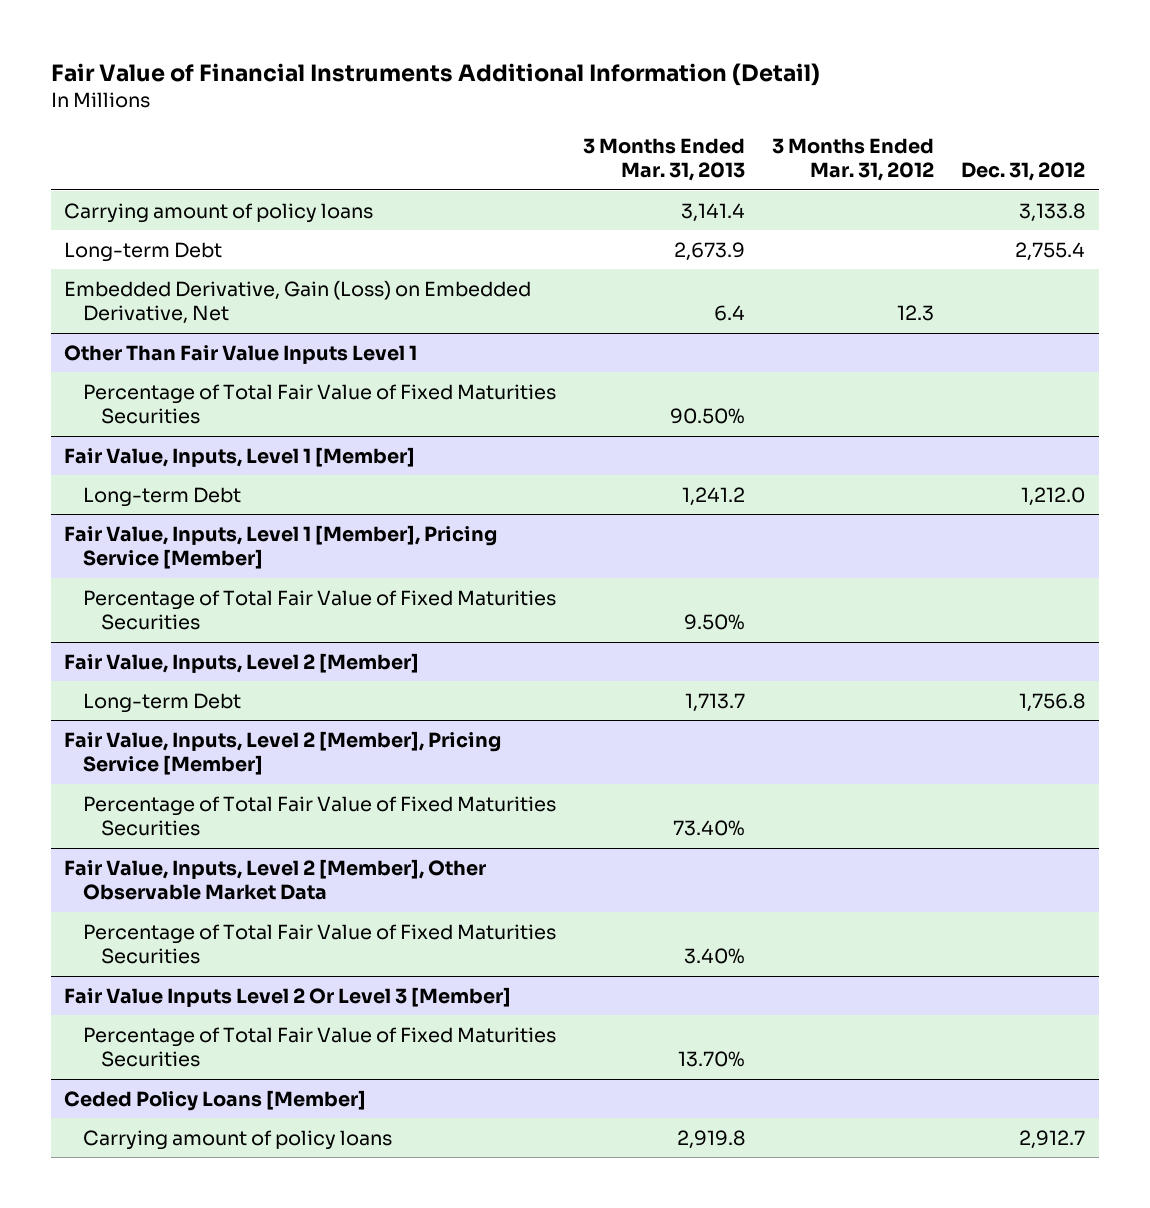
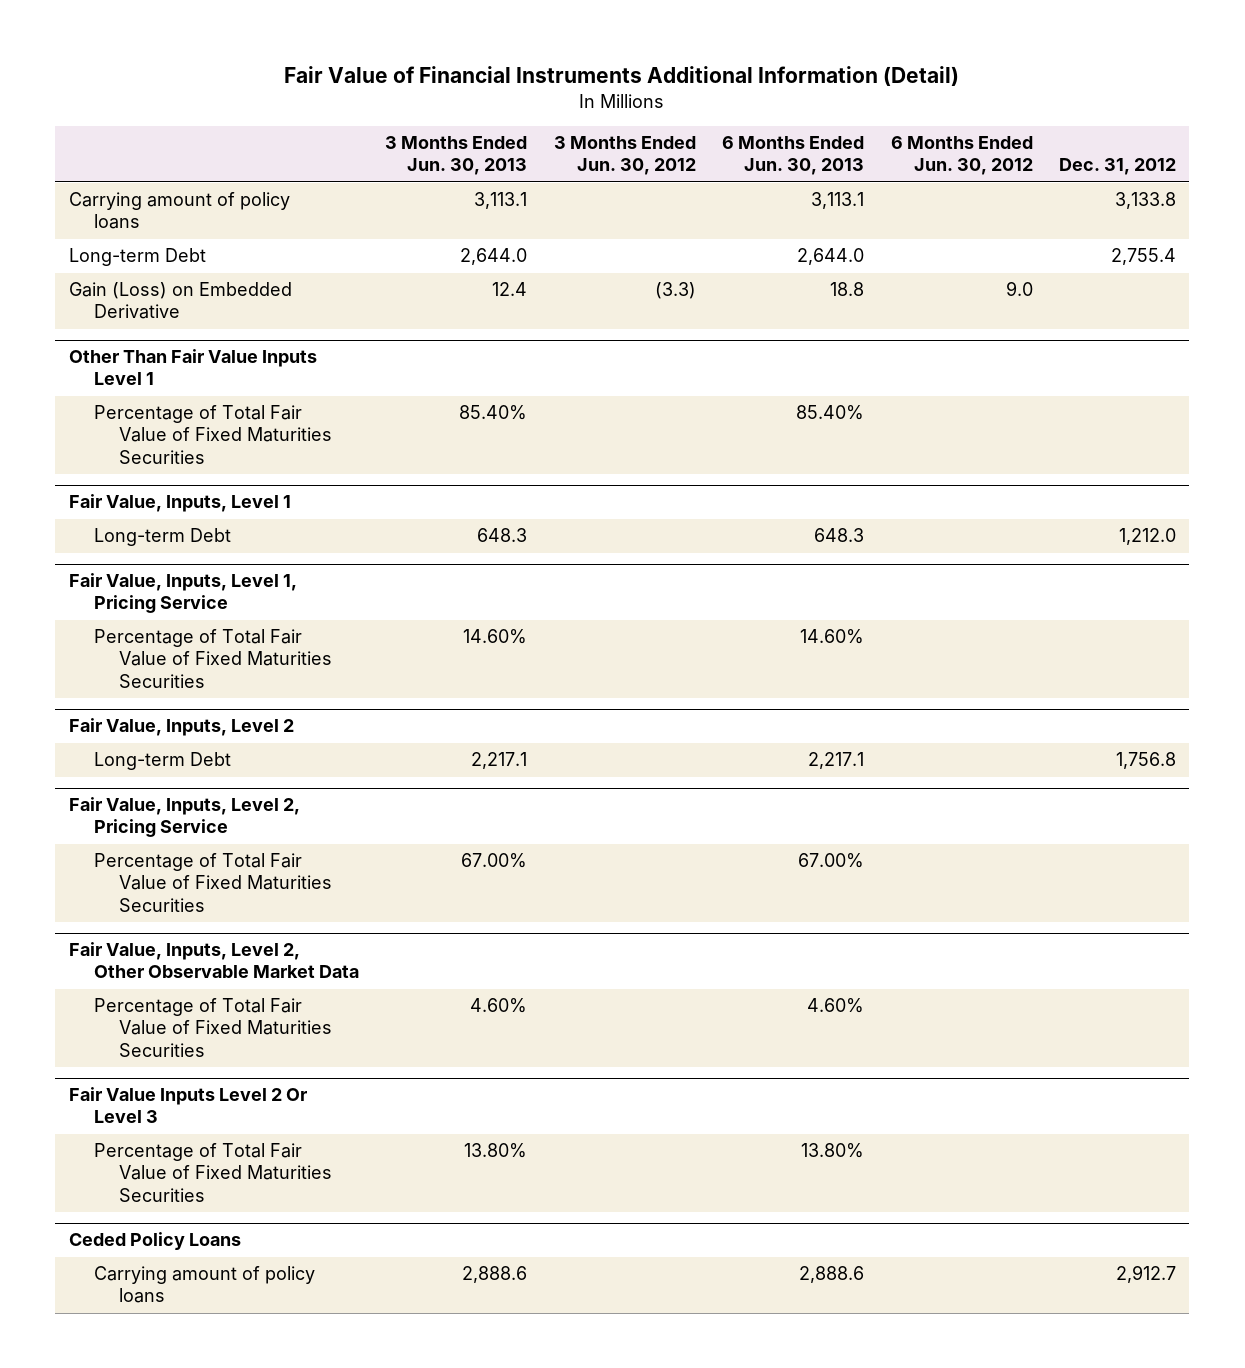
- | 3 Months Ended Mar. 31, 2013 | 3 Months Ended Mar. 31, 2012 | Dec. 31, 2012
+ | 3 Months Ended Jun. 30, 2013 | 3 Months Ended Jun. 30, 2012 | 6 Months Ended Jun. 30, 2013 | 6 Months Ended Jun. 30, 2012 | Dec. 31, 2012
- Embedded Derivative, Gain (Loss) on Embedded Derivative, Net | 6.4 | 12.3 |
+ Gain (Loss) on Embedded Derivative | 12.4 | (3.3) | 18.8 | 9.0 |
- Fair Value, Inputs, Level 1 [Member]
+ Fair Value, Inputs, Level 1
- Fair Value, Inputs, Level 1 [Member], Pricing Service [Member]
+ Fair Value, Inputs, Level 1, Pricing Service
- Fair Value, Inputs, Level 2 [Member]
+ Fair Value, Inputs, Level 2
- Fair Value, Inputs, Level 2 [Member], Pricing Service [Member]
+ Fair Value, Inputs, Level 2, Pricing Service
- Fair Value, Inputs, Level 2 [Member], Other Observable Market Data
+ Fair Value, Inputs, Level 2, Other Observable Market Data
- Fair Value Inputs Level 2 Or Level 3 [Member]
+ Fair Value Inputs Level 2 Or Level 3
- Ceded Policy Loans [Member]
+ Ceded Policy Loans

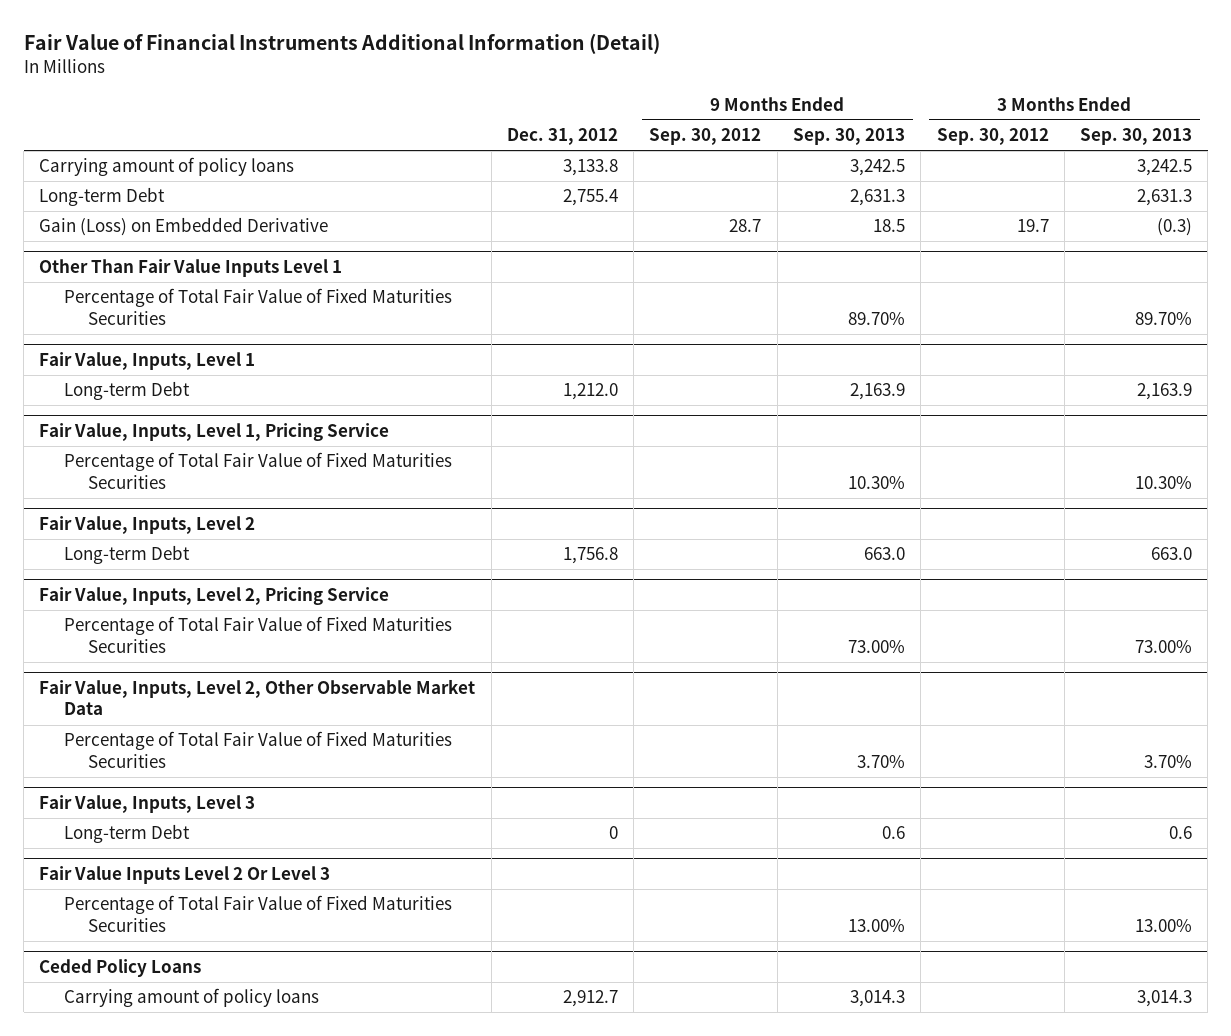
- | 3 Months Ended Jun. 30, 2013 | 3 Months Ended Jun. 30, 2012 | 6 Months Ended Jun. 30, 2013 | 6 Months Ended Jun. 30, 2012 | Dec. 31, 2012
+ | Dec. 31, 2012 | 9 Months Ended Sep. 30, 2012 | 9 Months Ended Sep. 30, 2013 | 3 Months Ended Sep. 30, 2012 | 3 Months Ended Sep. 30, 2013
+ Fair Value, Inputs, Level 3
+ Long-term Debt | 0 | | 0.6 | | 0.6

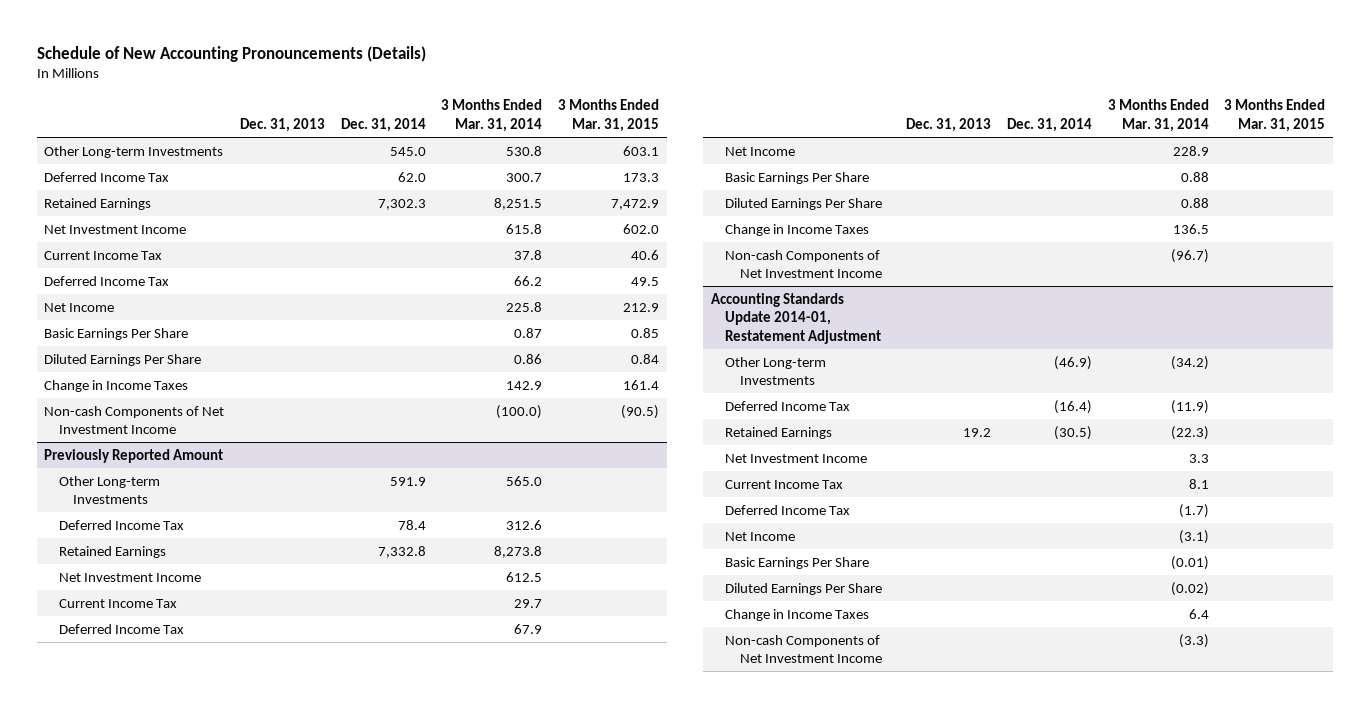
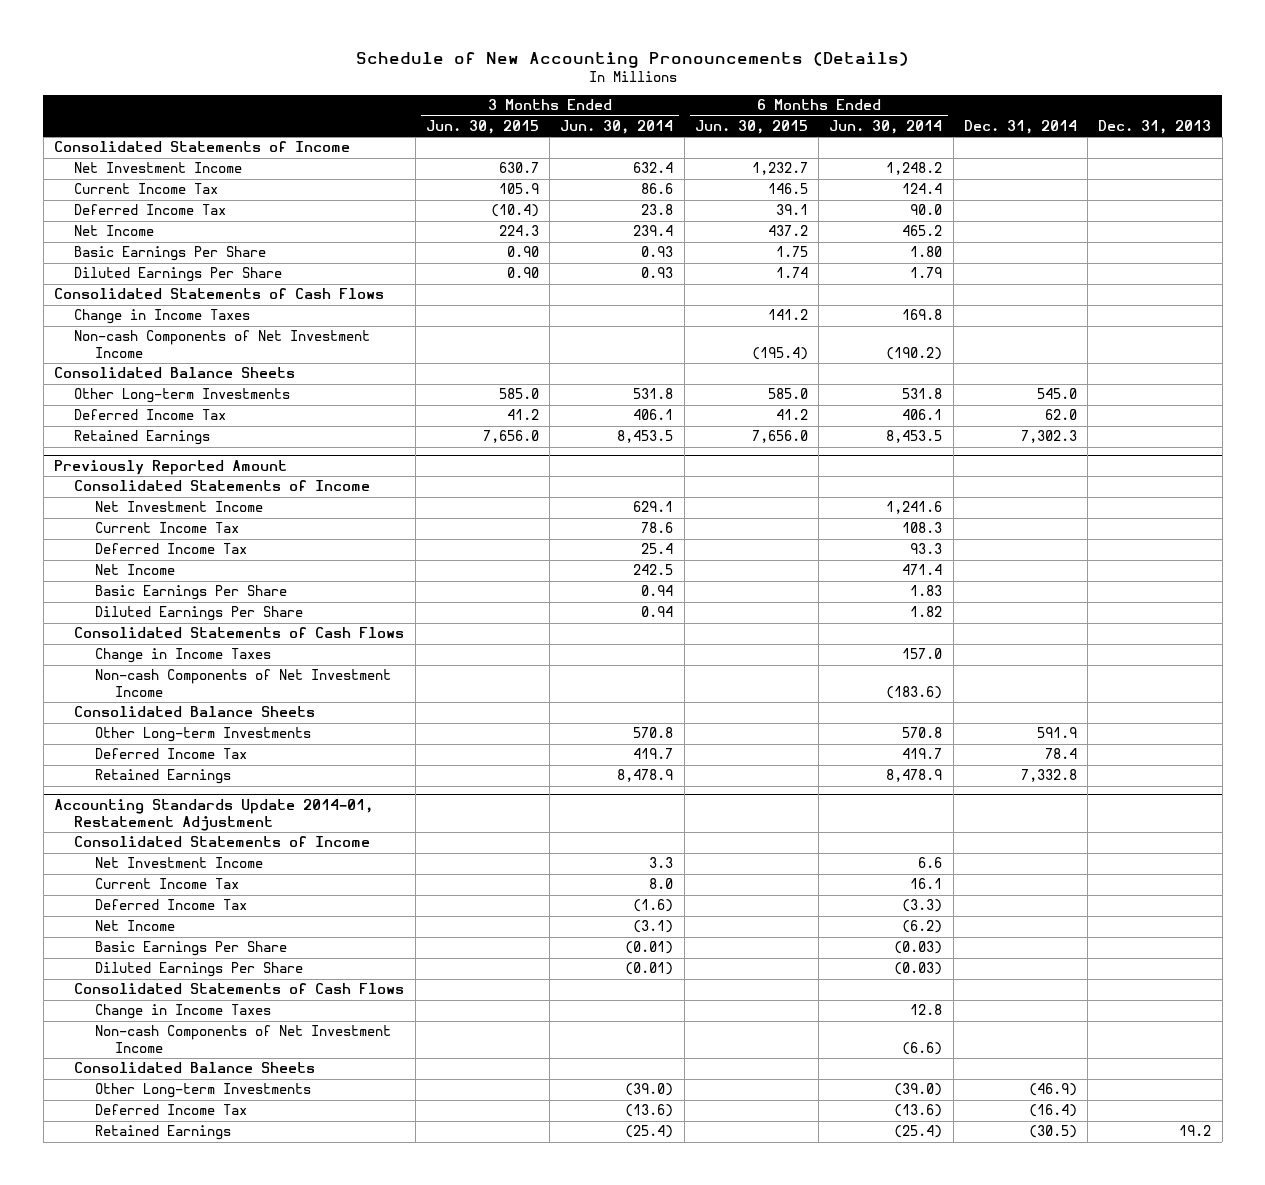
- | Dec. 31, 2013 | Dec. 31, 2014 | 3 Months Ended Mar. 31, 2014 | 3 Months Ended Mar. 31, 2015
+ | 3 Months Ended Jun. 30, 2015 | 3 Months Ended Jun. 30, 2014 | 6 Months Ended Jun. 30, 2015 | 6 Months Ended Jun. 30, 2014 | Dec. 31, 2014 | Dec. 31, 2013
+ Consolidated Statements of Income
+ Consolidated Statements of Cash Flows
+ Consolidated Balance Sheets
moved down: Other Long-term Investments | 585.0 | 531.8 | 585.0 | 531.8 | 545.0 |
moved down: Deferred Income Tax | 41.2 | 406.1 | 41.2 | 406.1 | 62.0 |
moved down: Retained Earnings | 7,656.0 | 8,453.5 | 7,656.0 | 8,453.5 | 7,302.3 |
@ Previously Reported Amount
+ Consolidated Statements of Income
+ Consolidated Statements of Cash Flows
+ Consolidated Balance Sheets
moved down: Other Long-term Investments | | 570.8 | | 570.8 | 591.9 |
moved down: Deferred Income Tax | | 419.7 | | 419.7 | 78.4 |
moved down: Retained Earnings | | 8,478.9 | | 8,478.9 | 7,332.8 |
@ Accounting Standards Update 2014-01, Restatement Adjustment
+ Consolidated Statements of Income
+ Consolidated Statements of Cash Flows
+ Consolidated Balance Sheets
moved down: Other Long-term Investments | | (39.0) | | (39.0) | (46.9) |
moved down: Deferred Income Tax | | (13.6) | | (13.6) | (16.4) |
moved down: Retained Earnings | | (25.4) | | (25.4) | (30.5) | 19.2

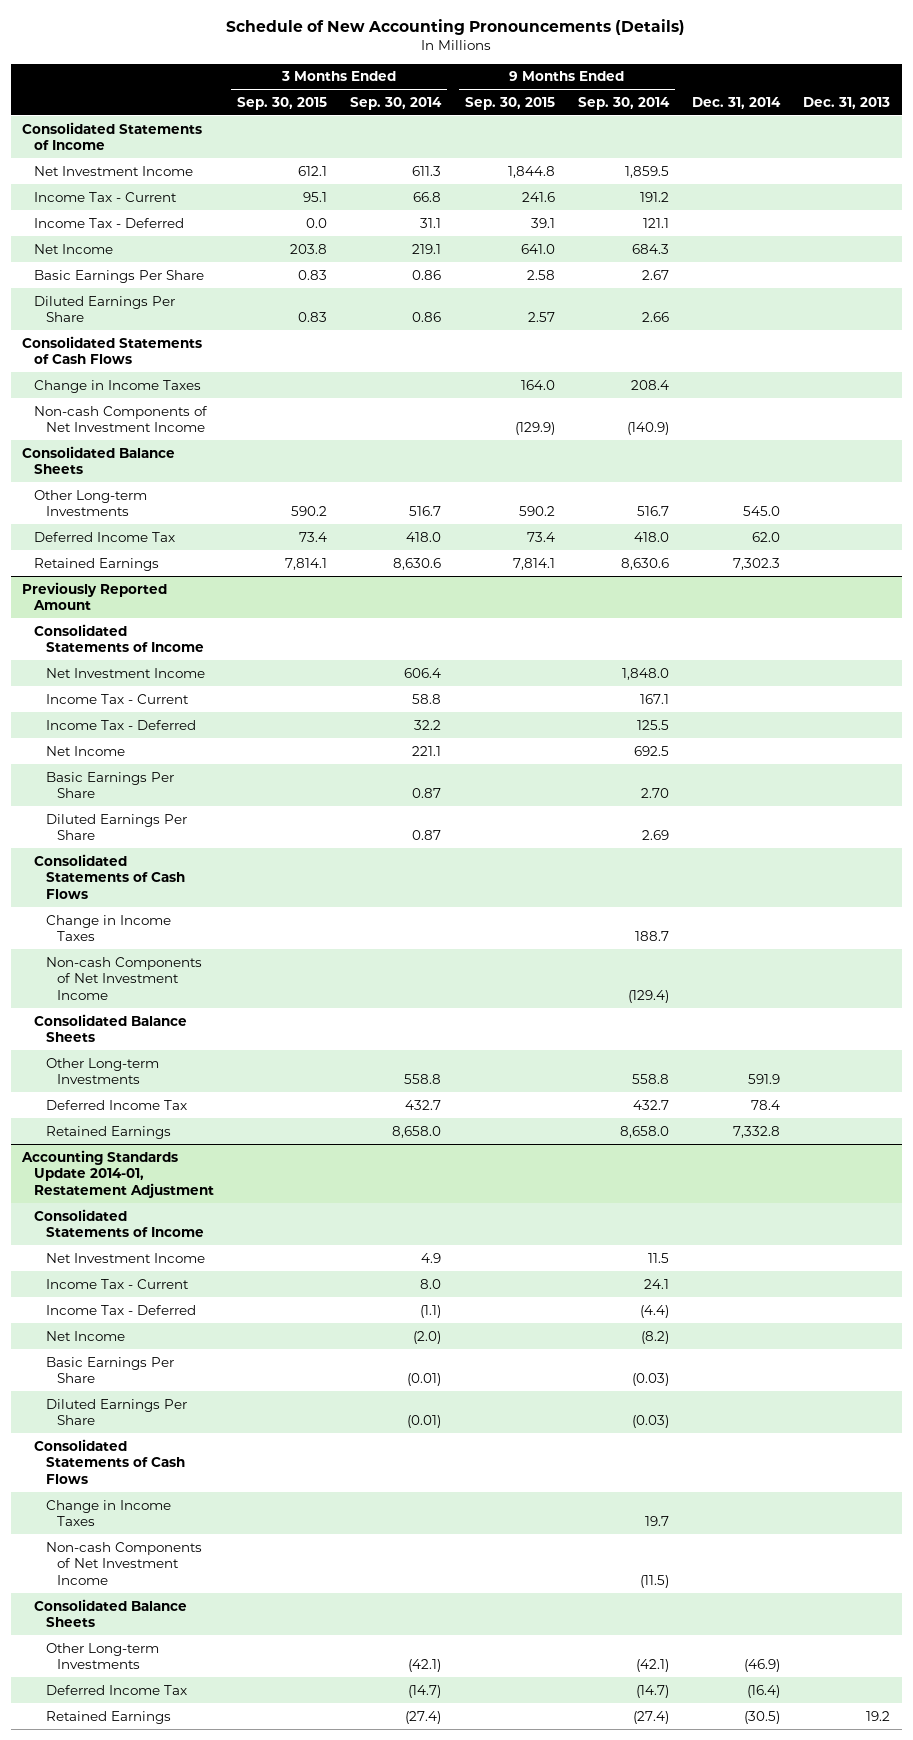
- | 3 Months Ended Jun. 30, 2015 | 3 Months Ended Jun. 30, 2014 | 6 Months Ended Jun. 30, 2015 | 6 Months Ended Jun. 30, 2014 | Dec. 31, 2014 | Dec. 31, 2013
+ | 3 Months Ended Sep. 30, 2015 | 3 Months Ended Sep. 30, 2014 | 9 Months Ended Sep. 30, 2015 | 9 Months Ended Sep. 30, 2014 | Dec. 31, 2014 | Dec. 31, 2013
- Current Income Tax | 105.9 | 86.6 | 146.5 | 124.4 | |
- Deferred Income Tax | (10.4) | 23.8 | 39.1 | 90.0 | |
+ Income Tax - Current | 95.1 | 66.8 | 241.6 | 191.2 | |
+ Income Tax - Deferred | 0.0 | 31.1 | 39.1 | 121.1 | |
@ Previously Reported Amount
- Current Income Tax | | 78.6 | | 108.3 | |
- Deferred Income Tax | | 25.4 | | 93.3 | |
+ Income Tax - Current | | 58.8 | | 167.1 | |
+ Income Tax - Deferred | | 32.2 | | 125.5 | |
@ Accounting Standards Update 2014-01, Restatement Adjustment
- Current Income Tax | | 8.0 | | 16.1 | |
- Deferred Income Tax | | (1.6) | | (3.3) | |
+ Income Tax - Current | | 8.0 | | 24.1 | |
+ Income Tax - Deferred | | (1.1) | | (4.4) | |

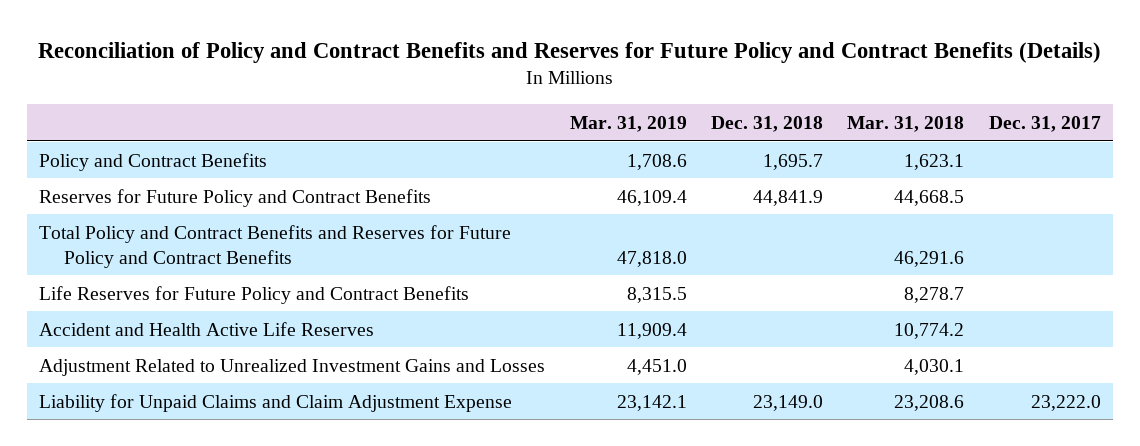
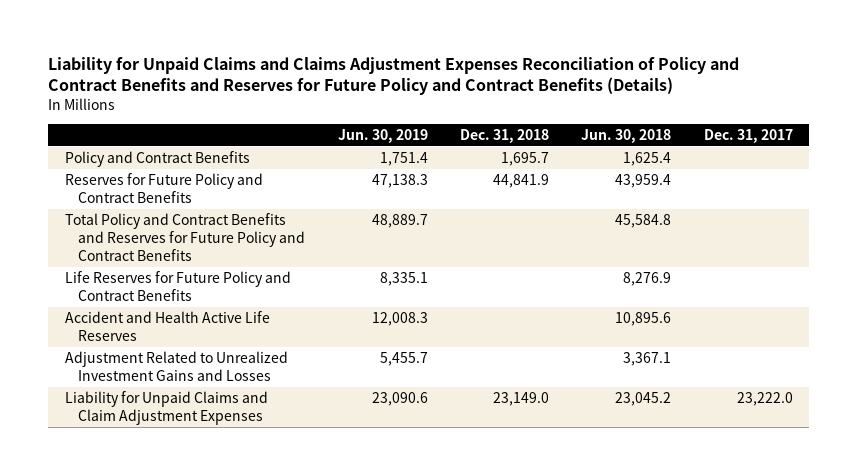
- Reconciliation of Policy and Contract Benefits and Reserves for Future Policy and Contract Benefits (Details)
+ Liability for Unpaid Claims and Claims Adjustment Expenses Reconciliation of Policy and Contract Benefits and Reserves for Future Policy and Contract Benefits (Details)
- | Mar. 31, 2019 | Dec. 31, 2018 | Mar. 31, 2018 | Dec. 31, 2017
+ | Jun. 30, 2019 | Dec. 31, 2018 | Jun. 30, 2018 | Dec. 31, 2017
- Liability for Unpaid Claims and Claim Adjustment Expense | 23,142.1 | 23,149.0 | 23,208.6 | 23,222.0
+ Liability for Unpaid Claims and Claim Adjustment Expenses | 23,090.6 | 23,149.0 | 23,045.2 | 23,222.0

